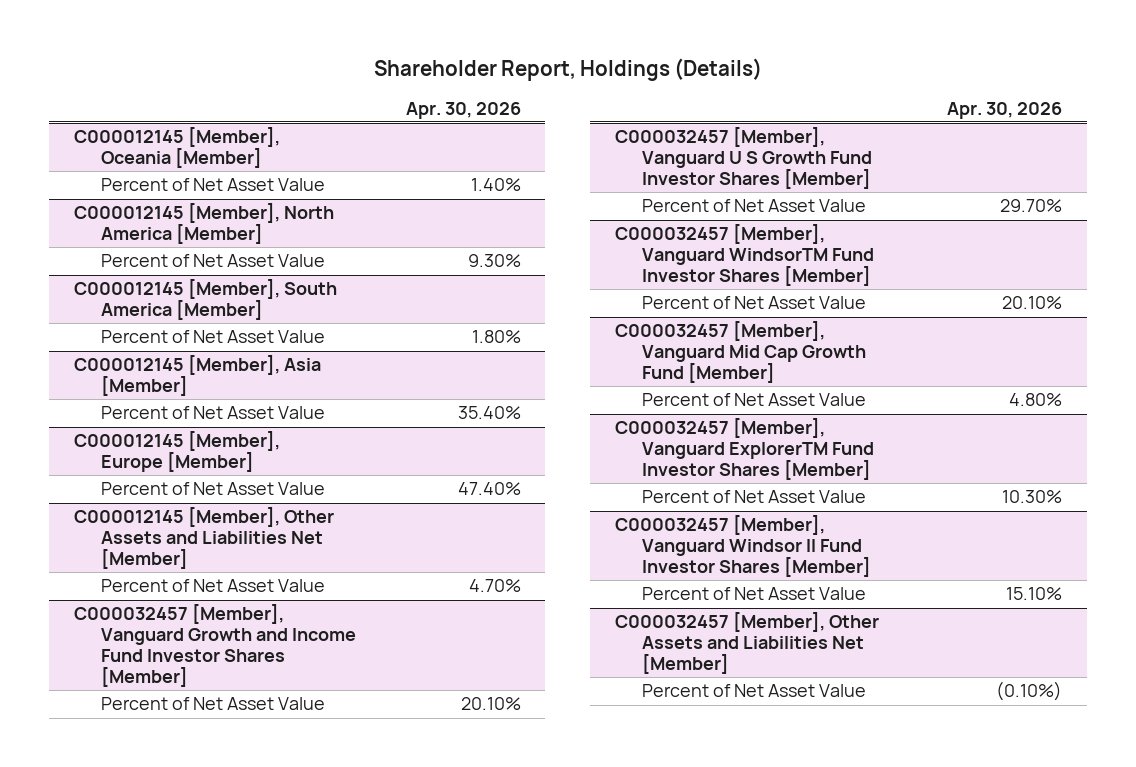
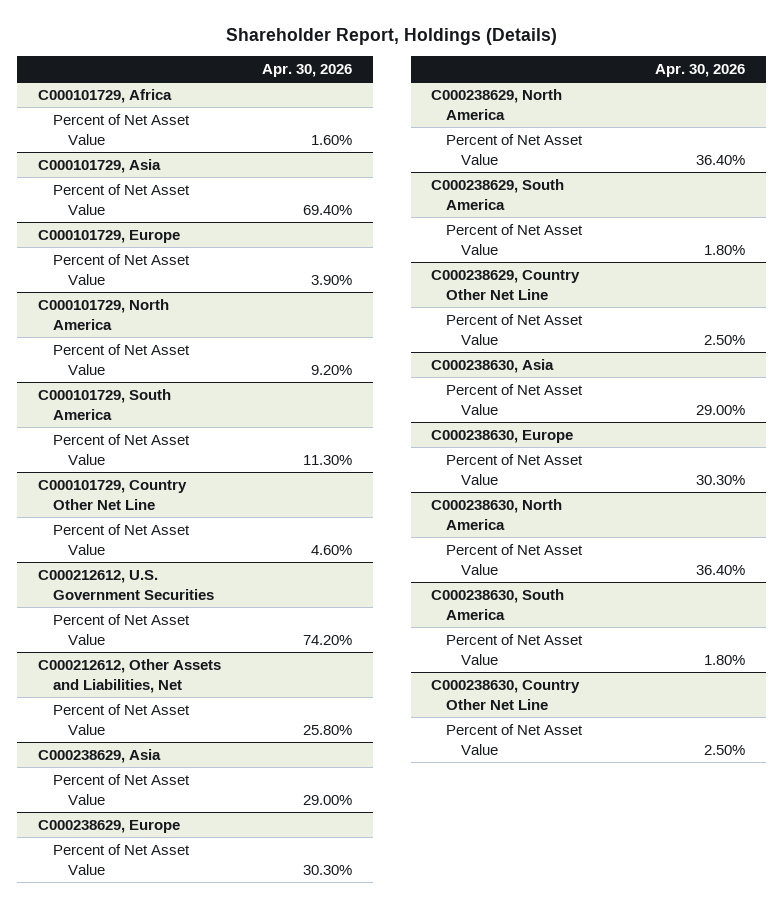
- C000012145 [Member], Oceania [Member]
- Percent of Net Asset Value | 1.40%
- C000012145 [Member], North America [Member]
- Percent of Net Asset Value | 9.30%
- C000012145 [Member], South America [Member]
+ C000101729, Africa
+ Percent of Net Asset Value | 1.60%
+ C000101729, Asia
+ Percent of Net Asset Value | 69.40%
+ C000101729, Europe
+ Percent of Net Asset Value | 3.90%
+ C000101729, North America
+ Percent of Net Asset Value | 9.20%
+ C000101729, South America
+ Percent of Net Asset Value | 11.30%
+ C000101729, Country Other Net Line
+ Percent of Net Asset Value | 4.60%
+ C000212612, U.S. Government Securities
+ Percent of Net Asset Value | 74.20%
+ C000212612, Other Assets and Liabilities, Net
+ Percent of Net Asset Value | 25.80%
+ C000238629, Asia
+ Percent of Net Asset Value | 29.00%
+ C000238629, Europe
+ Percent of Net Asset Value | 30.30%
+ C000238629, North America
+ Percent of Net Asset Value | 36.40%
+ C000238629, South America
- C000012145 [Member], Asia [Member]
- Percent of Net Asset Value | 35.40%
- C000012145 [Member], Europe [Member]
- Percent of Net Asset Value | 47.40%
- C000012145 [Member], Other Assets and Liabilities Net [Member]
- Percent of Net Asset Value | 4.70%
- C000032457 [Member], Vanguard Growth and Income Fund Investor Shares [Member]
- Percent of Net Asset Value | 20.10%
- C000032457 [Member], Vanguard U S Growth Fund Investor Shares [Member]
- Percent of Net Asset Value | 29.70%
- C000032457 [Member], Vanguard WindsorTM Fund Investor Shares [Member]
- Percent of Net Asset Value | 20.10%
- C000032457 [Member], Vanguard Mid Cap Growth Fund [Member]
- Percent of Net Asset Value | 4.80%
- C000032457 [Member], Vanguard ExplorerTM Fund Investor Shares [Member]
- Percent of Net Asset Value | 10.30%
- C000032457 [Member], Vanguard Windsor II Fund Investor Shares [Member]
- Percent of Net Asset Value | 15.10%
- C000032457 [Member], Other Assets and Liabilities Net [Member]
- Percent of Net Asset Value | (0.10%)
+ C000238629, Country Other Net Line
+ Percent of Net Asset Value | 2.50%
+ C000238630, Asia
+ Percent of Net Asset Value | 29.00%
+ C000238630, Europe
+ Percent of Net Asset Value | 30.30%
+ C000238630, North America
+ Percent of Net Asset Value | 36.40%
+ C000238630, South America
+ Percent of Net Asset Value | 1.80%
+ C000238630, Country Other Net Line
+ Percent of Net Asset Value | 2.50%

